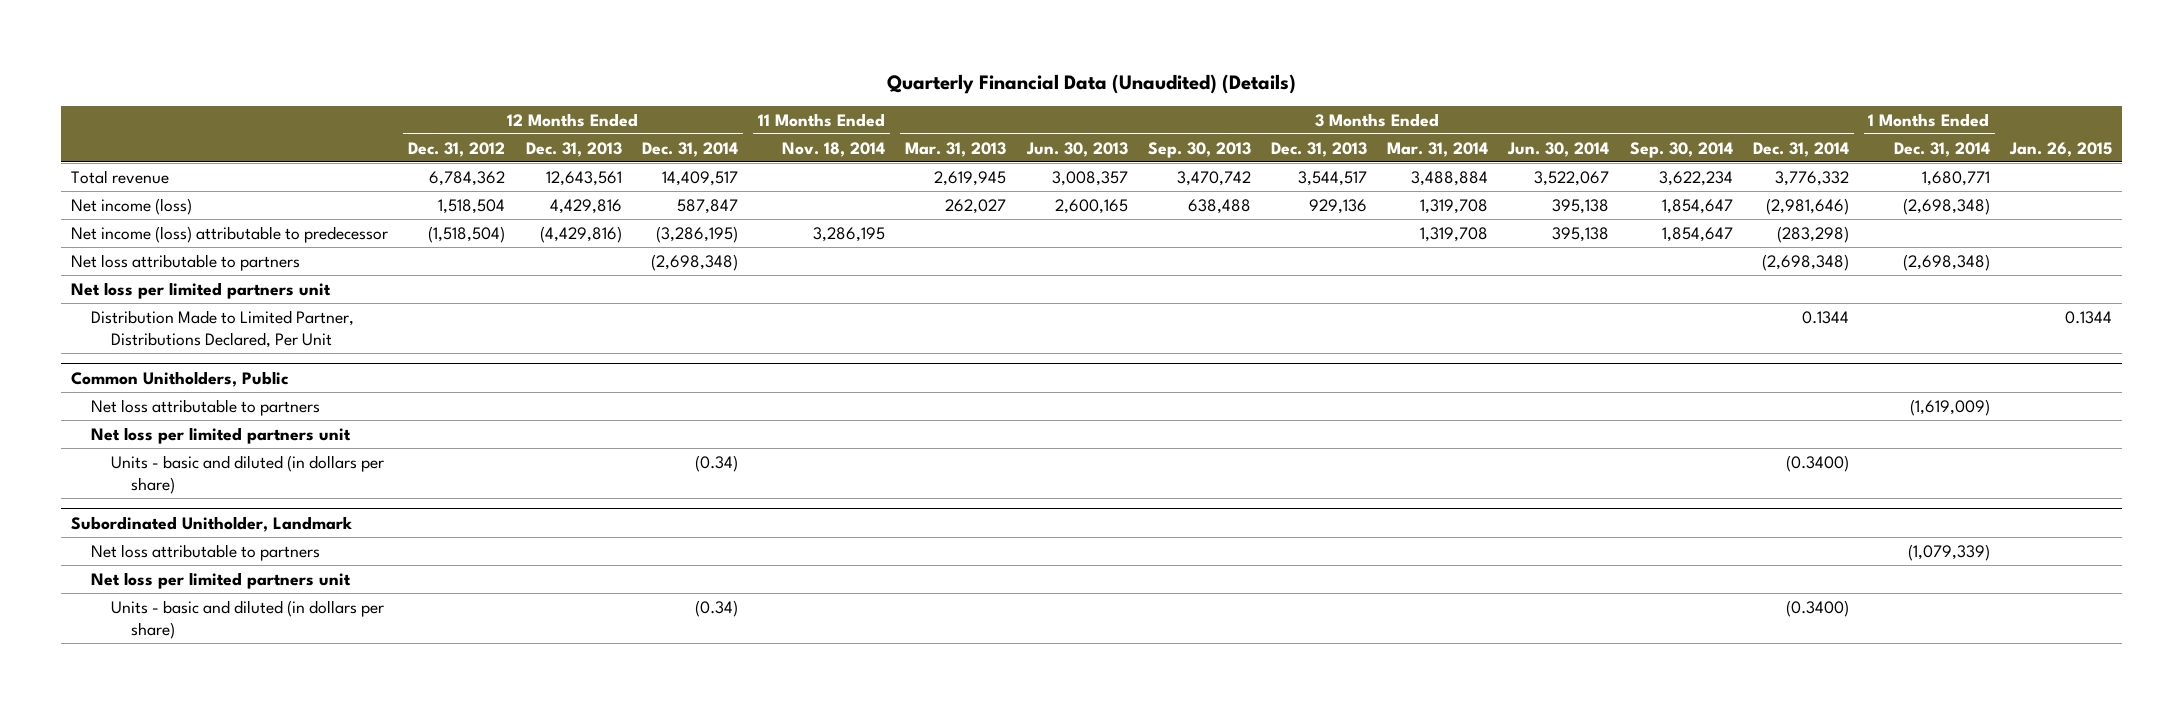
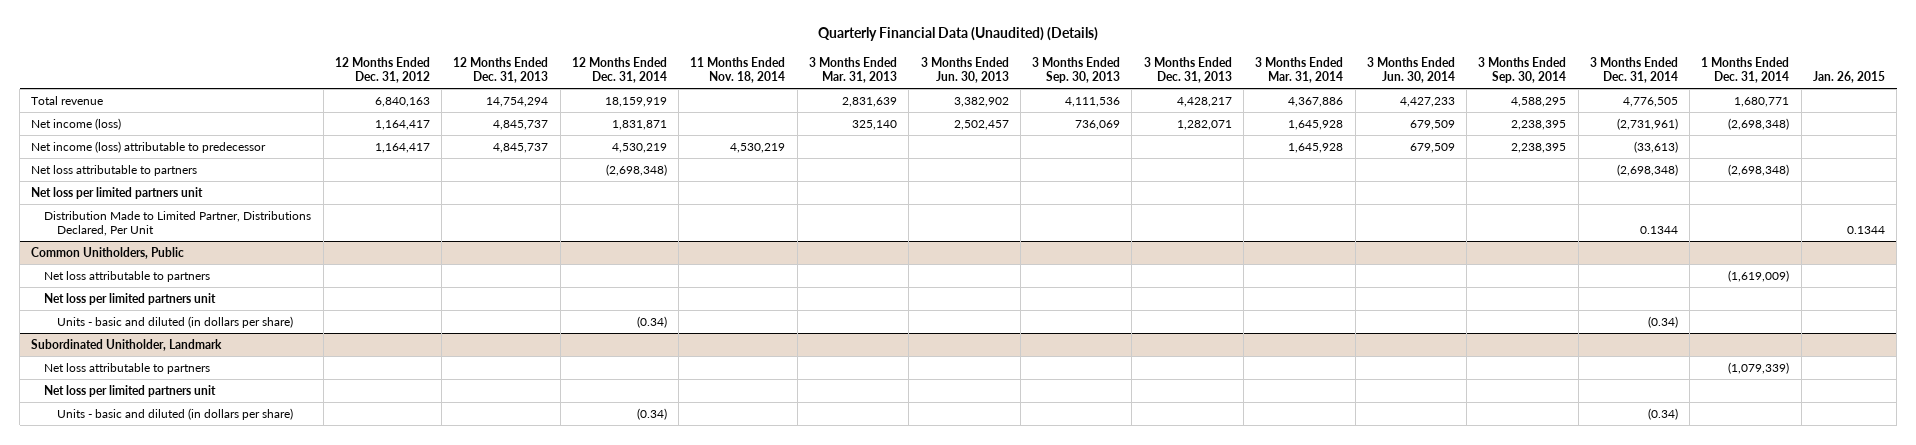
- Total revenue | 6,784,362 | 12,643,561 | 14,409,517 | | 2,619,945 | 3,008,357 | 3,470,742 | 3,544,517 | 3,488,884 | 3,522,067 | 3,622,234 | 3,776,332 | 1,680,771 |
- Net income (loss) | 1,518,504 | 4,429,816 | 587,847 | | 262,027 | 2,600,165 | 638,488 | 929,136 | 1,319,708 | 395,138 | 1,854,647 | (2,981,646) | (2,698,348) |
- Net income (loss) attributable to predecessor | (1,518,504) | (4,429,816) | (3,286,195) | 3,286,195 | | | | | 1,319,708 | 395,138 | 1,854,647 | (283,298) | |
+ Total revenue | 6,840,163 | 14,754,294 | 18,159,919 | | 2,831,639 | 3,382,902 | 4,111,536 | 4,428,217 | 4,367,886 | 4,427,233 | 4,588,295 | 4,776,505 | 1,680,771 |
+ Net income (loss) | 1,164,417 | 4,845,737 | 1,831,871 | | 325,140 | 2,502,457 | 736,069 | 1,282,071 | 1,645,928 | 679,509 | 2,238,395 | (2,731,961) | (2,698,348) |
+ Net income (loss) attributable to predecessor | 1,164,417 | 4,845,737 | 4,530,219 | 4,530,219 | | | | | 1,645,928 | 679,509 | 2,238,395 | (33,613) | |
@ Common Unitholders, Public
- Units - basic and diluted (in dollars per share) | | | (0.34) | | | | | | | | | (0.3400) | |
+ Units - basic and diluted (in dollars per share) | | | (0.34) | | | | | | | | | (0.34) | |
@ Subordinated Unitholder, Landmark
- Units - basic and diluted (in dollars per share) | | | (0.34) | | | | | | | | | (0.3400) | |
+ Units - basic and diluted (in dollars per share) | | | (0.34) | | | | | | | | | (0.34) | |

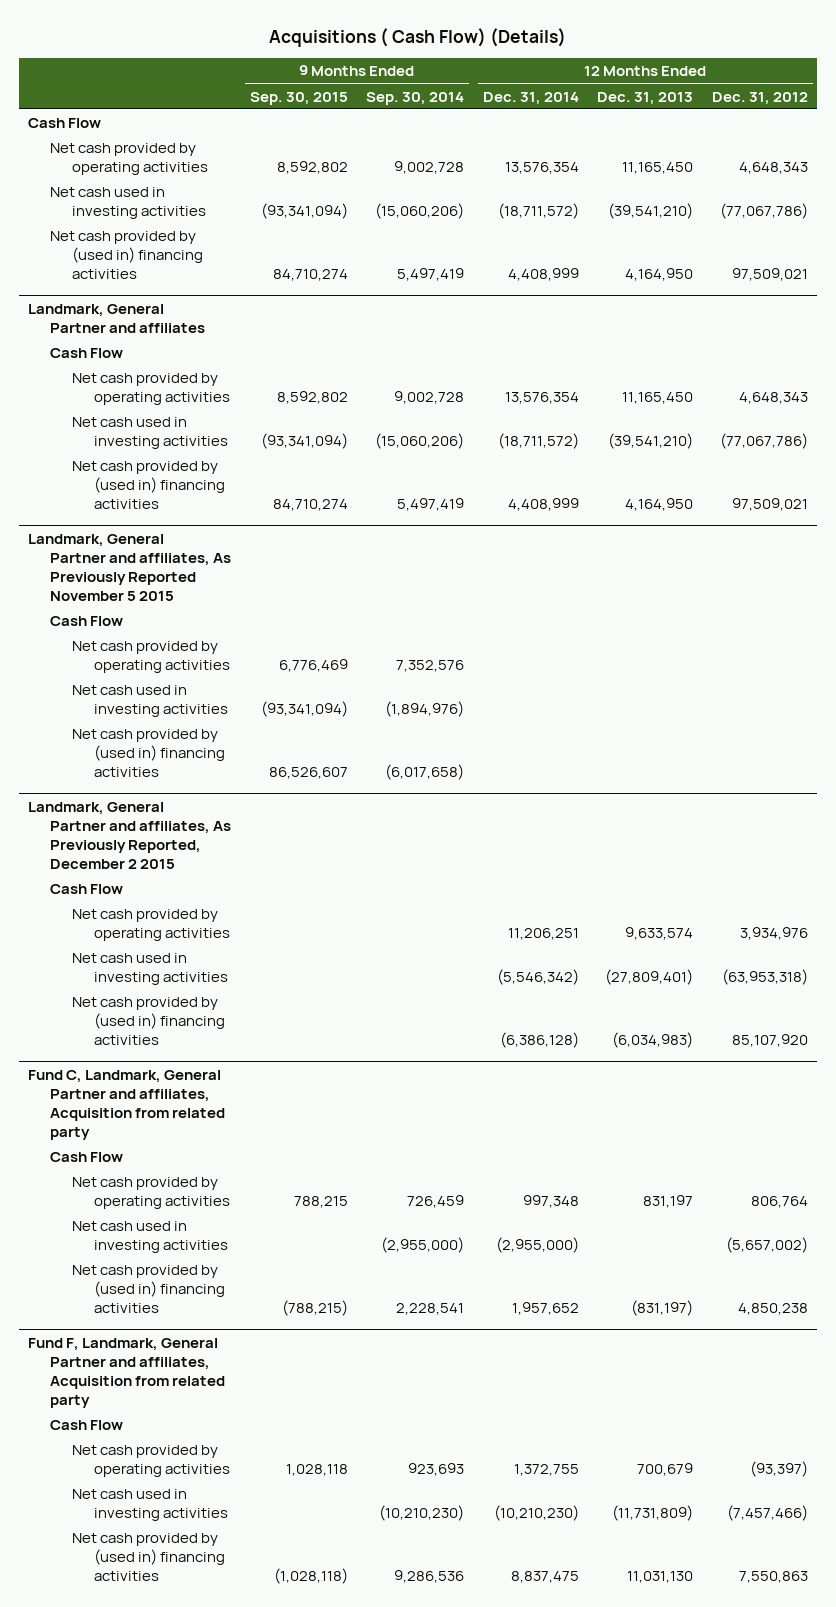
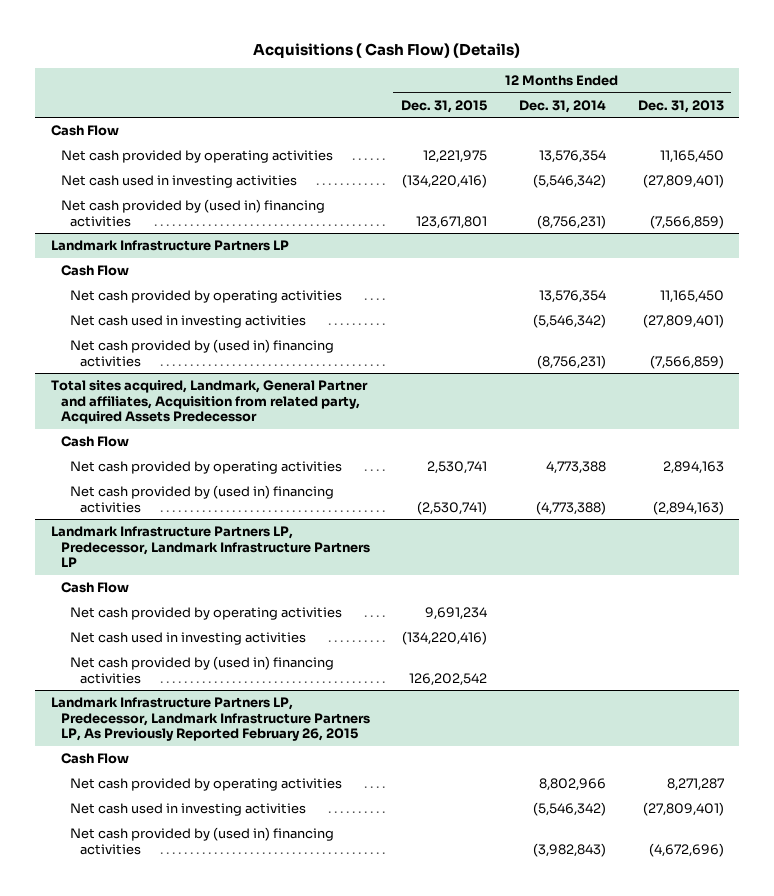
- | 9 Months Ended Sep. 30, 2015 | 9 Months Ended Sep. 30, 2014 | 12 Months Ended Dec. 31, 2014 | 12 Months Ended Dec. 31, 2013 | 12 Months Ended Dec. 31, 2012
+ | 12 Months Ended Dec. 31, 2015 | 12 Months Ended Dec. 31, 2014 | 12 Months Ended Dec. 31, 2013
- Net cash used in investing activities | (93,341,094) | (15,060,206) | (18,711,572) | (39,541,210) | (77,067,786)
- Net cash provided by (used in) financing activities | 84,710,274 | 5,497,419 | 4,408,999 | 4,164,950 | 97,509,021
- Landmark, General Partner and affiliates
+ Net cash used in investing activities | (134,220,416) | (5,546,342) | (27,809,401)
+ Net cash provided by (used in) financing activities | 123,671,801 | (8,756,231) | (7,566,859)
+ Landmark Infrastructure Partners LP
- Net cash used in investing activities | (93,341,094) | (15,060,206) | (18,711,572) | (39,541,210) | (77,067,786)
- Net cash provided by (used in) financing activities | 84,710,274 | 5,497,419 | 4,408,999 | 4,164,950 | 97,509,021
- Landmark, General Partner and affiliates, As Previously Reported November 5 2015
+ Net cash used in investing activities | | (5,546,342) | (27,809,401)
+ Net cash provided by (used in) financing activities | | (8,756,231) | (7,566,859)
+ Total sites acquired, Landmark, General Partner and affiliates, Acquisition from related party, Acquired Assets Predecessor
+ Net cash provided by operating activities | 2,530,741 | 4,773,388 | 2,894,163
+ Net cash provided by (used in) financing activities | (2,530,741) | (4,773,388) | (2,894,163)
+ Landmark Infrastructure Partners LP, Predecessor, Landmark Infrastructure Partners LP
+ Cash Flow
- Landmark, General Partner and affiliates, As Previously Reported, December 2 2015
+ Landmark Infrastructure Partners LP, Predecessor, Landmark Infrastructure Partners LP, As Previously Reported February 26, 2015
- Net cash provided by operating activities | | | 11,206,251 | 9,633,574 | 3,934,976
+ Net cash provided by operating activities | | 8,802,966 | 8,271,287
- Net cash provided by (used in) financing activities | | | (6,386,128) | (6,034,983) | 85,107,920
- Fund C, Landmark, General Partner and affiliates, Acquisition from related party
- Cash Flow
- Net cash provided by operating activities | 788,215 | 726,459 | 997,348 | 831,197 | 806,764
- Net cash used in investing activities | | (2,955,000) | (2,955,000) | | (5,657,002)
- Net cash provided by (used in) financing activities | (788,215) | 2,228,541 | 1,957,652 | (831,197) | 4,850,238
- Fund F, Landmark, General Partner and affiliates, Acquisition from related party
- Cash Flow
- Net cash provided by operating activities | 1,028,118 | 923,693 | 1,372,755 | 700,679 | (93,397)
- Net cash used in investing activities | | (10,210,230) | (10,210,230) | (11,731,809) | (7,457,466)
- Net cash provided by (used in) financing activities | (1,028,118) | 9,286,536 | 8,837,475 | 11,031,130 | 7,550,863
+ Net cash provided by (used in) financing activities | | (3,982,843) | (4,672,696)

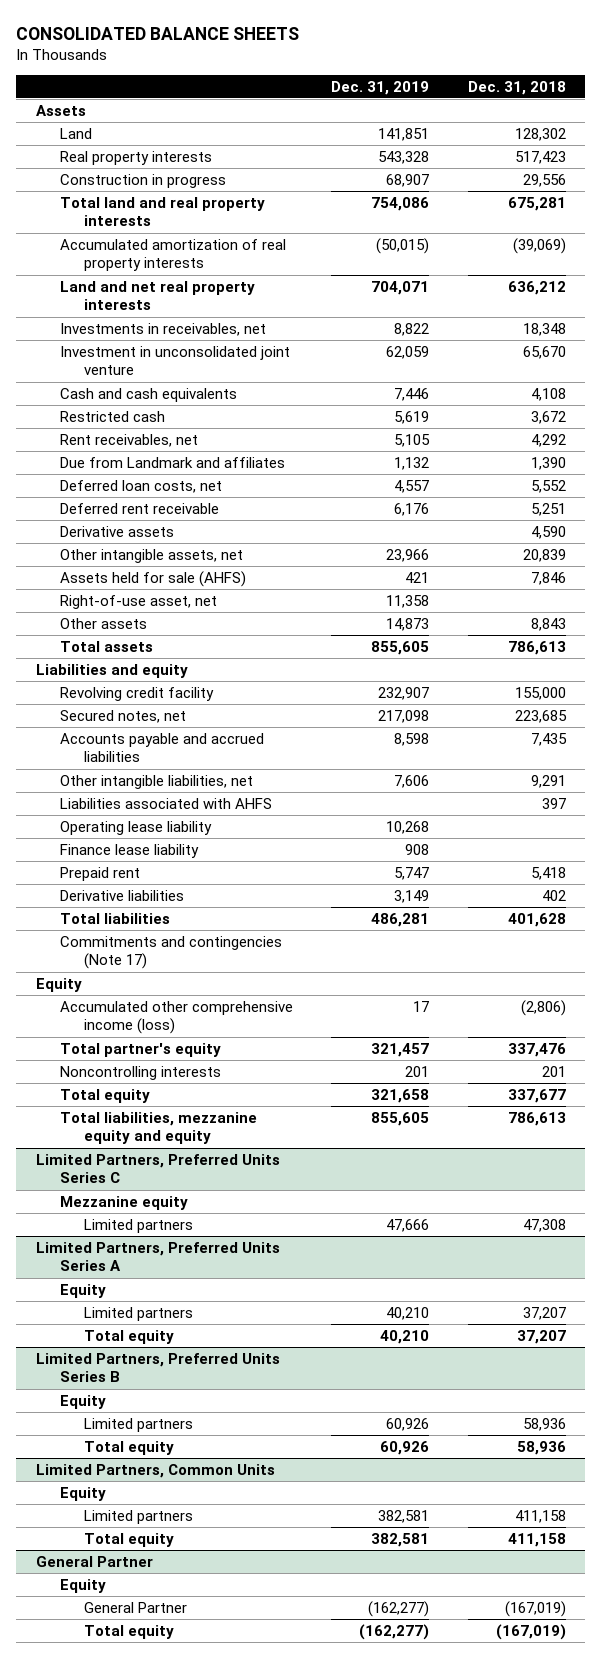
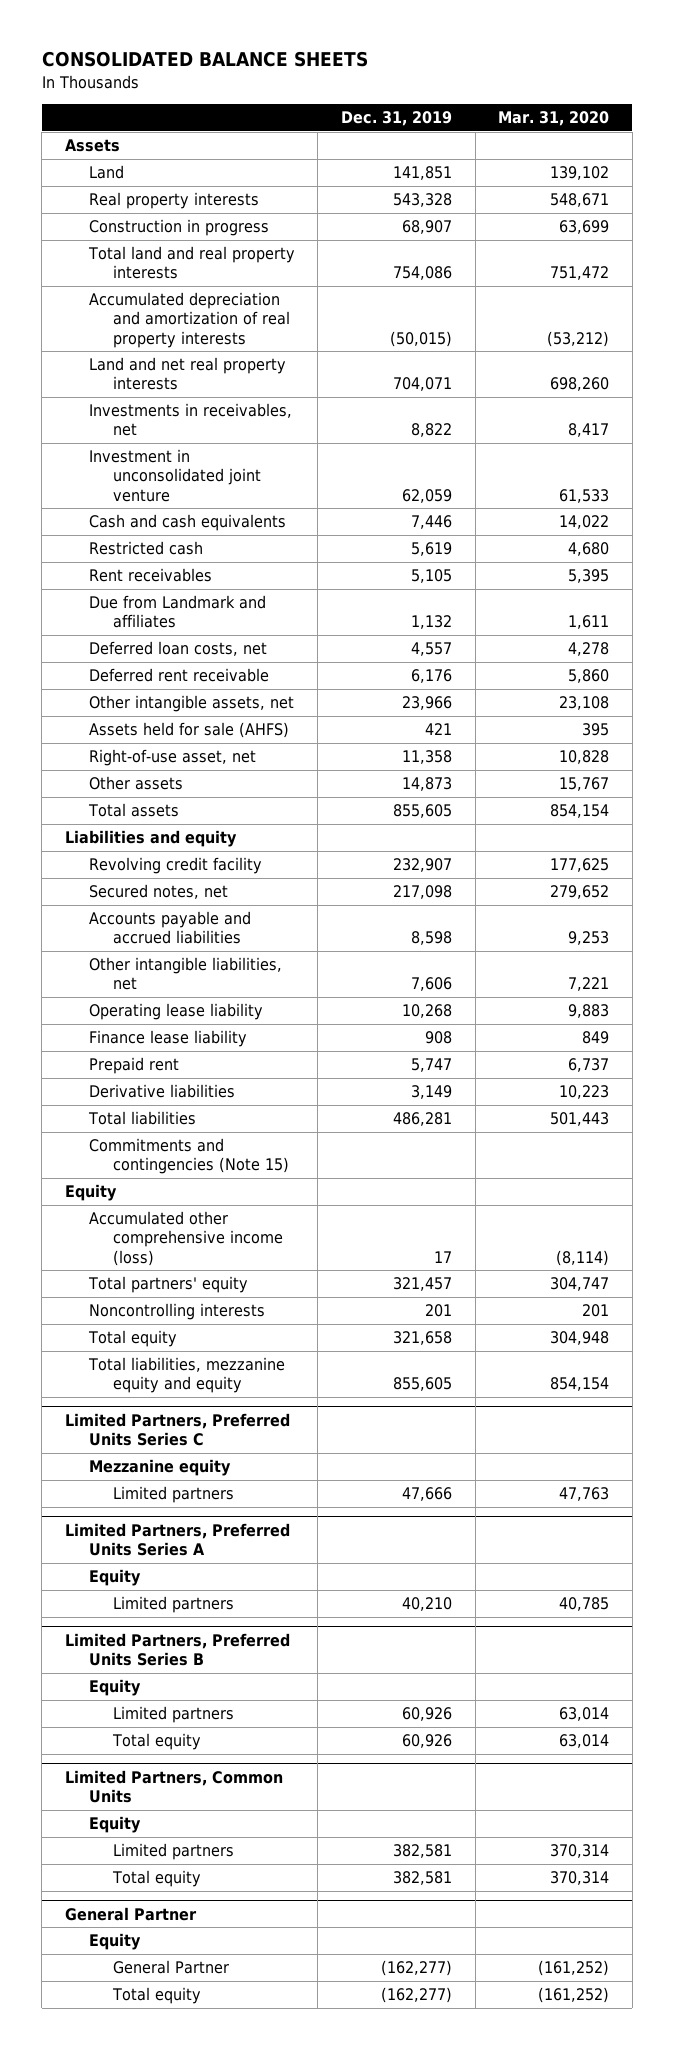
- | Dec. 31, 2019 | Dec. 31, 2018
+ | Dec. 31, 2019 | Mar. 31, 2020
- Accumulated amortization of real property interests | (50,015) | (39,069)
+ Accumulated depreciation and amortization of real property interests | (50,015) | (53,212)
- Rent receivables, net | 5,105 | 4,292
+ Rent receivables | 5,105 | 5,395
- Derivative assets | | 4,590
- Liabilities associated with AHFS | | 397
- Commitments and contingencies (Note 17)
+ Commitments and contingencies (Note 15)
- Total partner's equity | 321,457 | 337,476
+ Total partners' equity | 321,457 | 304,747
@ Limited Partners, Preferred Units Series A
- Total equity | 40,210 | 37,207

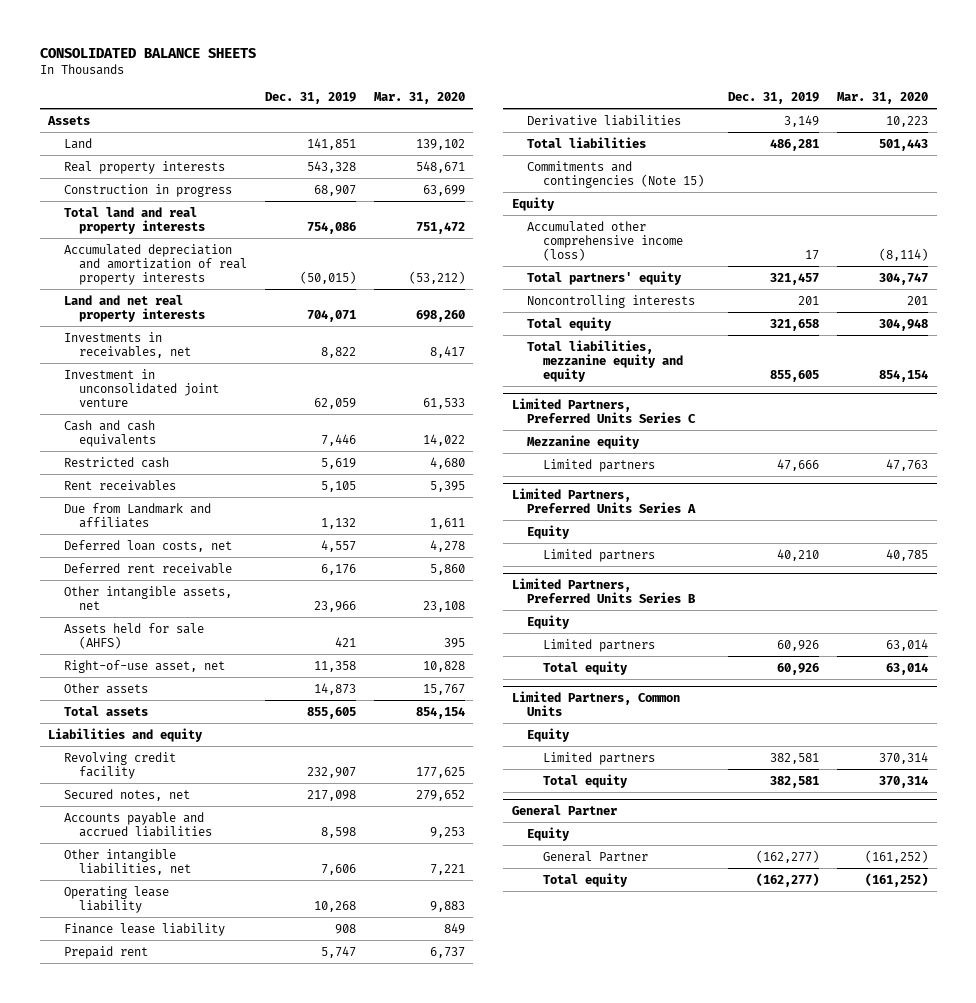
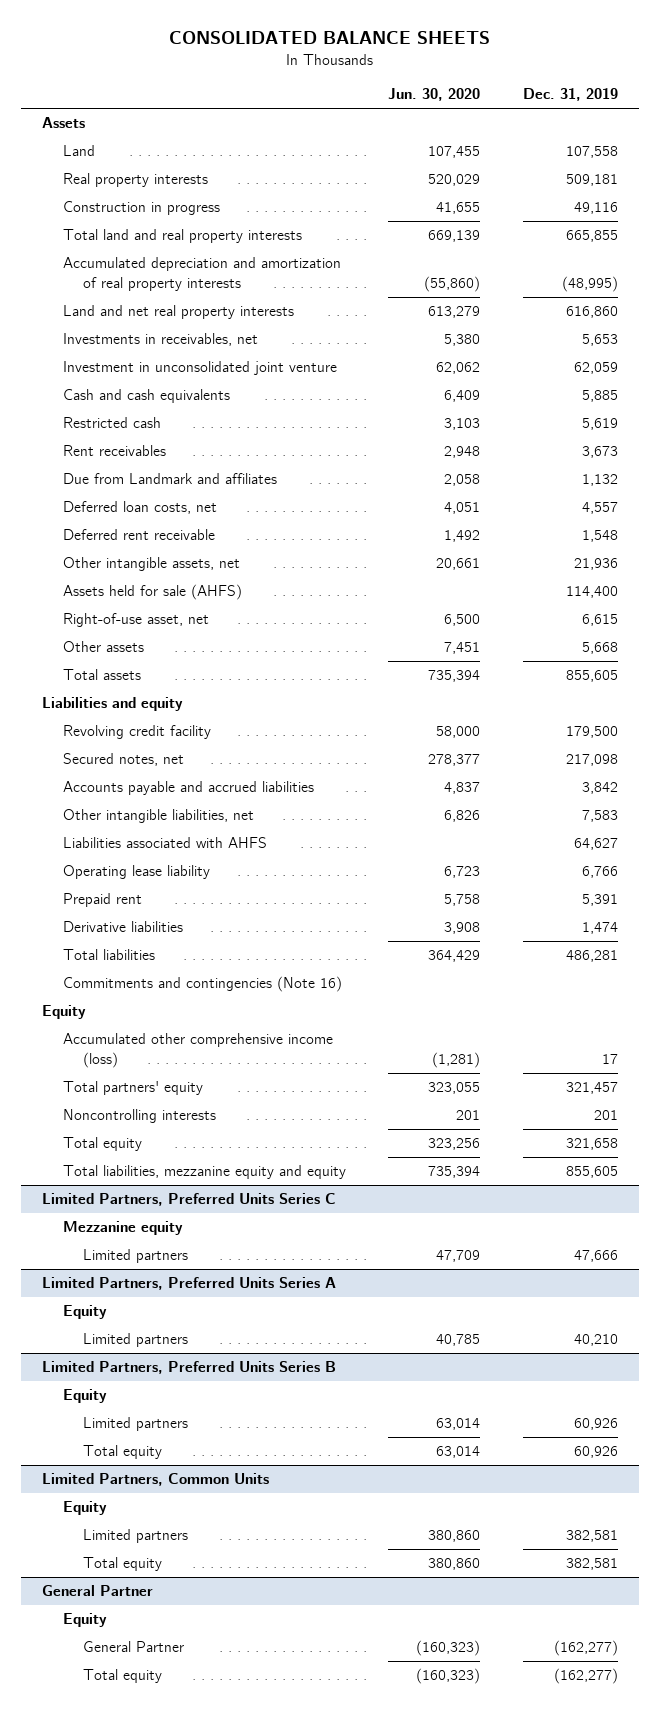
- | Dec. 31, 2019 | Mar. 31, 2020
+ | Jun. 30, 2020 | Dec. 31, 2019
- Land | 141,851 | 139,102
- Real property interests | 543,328 | 548,671
- Construction in progress | 68,907 | 63,699
- Total land and real property interests | 754,086 | 751,472
- Accumulated depreciation and amortization of real property interests | (50,015) | (53,212)
- Land and net real property interests | 704,071 | 698,260
- Investments in receivables, net | 8,822 | 8,417
+ Land | 107,455 | 107,558
+ Real property interests | 520,029 | 509,181
+ Construction in progress | 41,655 | 49,116
+ Total land and real property interests | 669,139 | 665,855
+ Accumulated depreciation and amortization of real property interests | (55,860) | (48,995)
+ Land and net real property interests | 613,279 | 616,860
+ Investments in receivables, net | 5,380 | 5,653
- Cash and cash equivalents | 7,446 | 14,022
+ Cash and cash equivalents | 6,409 | 5,885
- Rent receivables | 5,105 | 5,395
+ Rent receivables | 2,948 | 3,673
- Deferred rent receivable | 6,176 | 5,860
- Other intangible assets, net | 23,966 | 23,108
- Assets held for sale (AHFS) | 421 | 395
- Right-of-use asset, net | 11,358 | 10,828
- Other assets | 14,873 | 15,767
+ Deferred rent receivable | 1,492 | 1,548
+ Other intangible assets, net | 20,661 | 21,936
+ Assets held for sale (AHFS) | | 114,400
+ Right-of-use asset, net | 6,500 | 6,615
+ Other assets | 7,451 | 5,668
- Revolving credit facility | 232,907 | 177,625
+ Revolving credit facility | 58,000 | 179,500
- Accounts payable and accrued liabilities | 8,598 | 9,253
- Other intangible liabilities, net | 7,606 | 7,221
- Operating lease liability | 10,268 | 9,883
- Finance lease liability | 908 | 849
- Prepaid rent | 5,747 | 6,737
- Derivative liabilities | 3,149 | 10,223
+ Accounts payable and accrued liabilities | 4,837 | 3,842
+ Other intangible liabilities, net | 6,826 | 7,583
+ Liabilities associated with AHFS | | 64,627
+ Operating lease liability | 6,723 | 6,766
+ Prepaid rent | 5,758 | 5,391
+ Derivative liabilities | 3,908 | 1,474
- Commitments and contingencies (Note 15)
+ Commitments and contingencies (Note 16)

